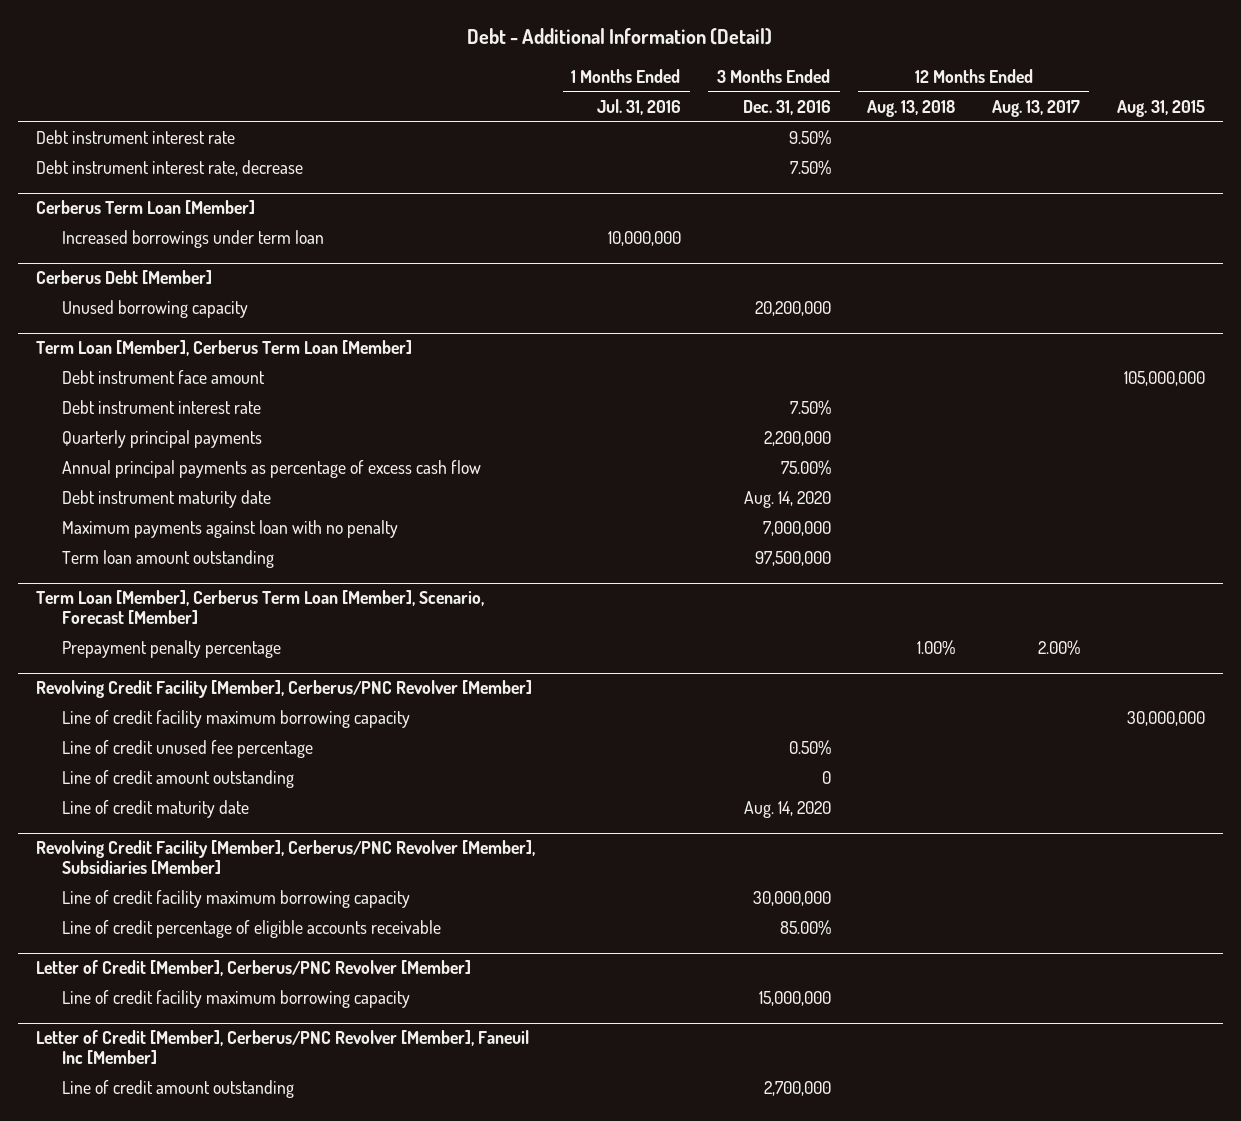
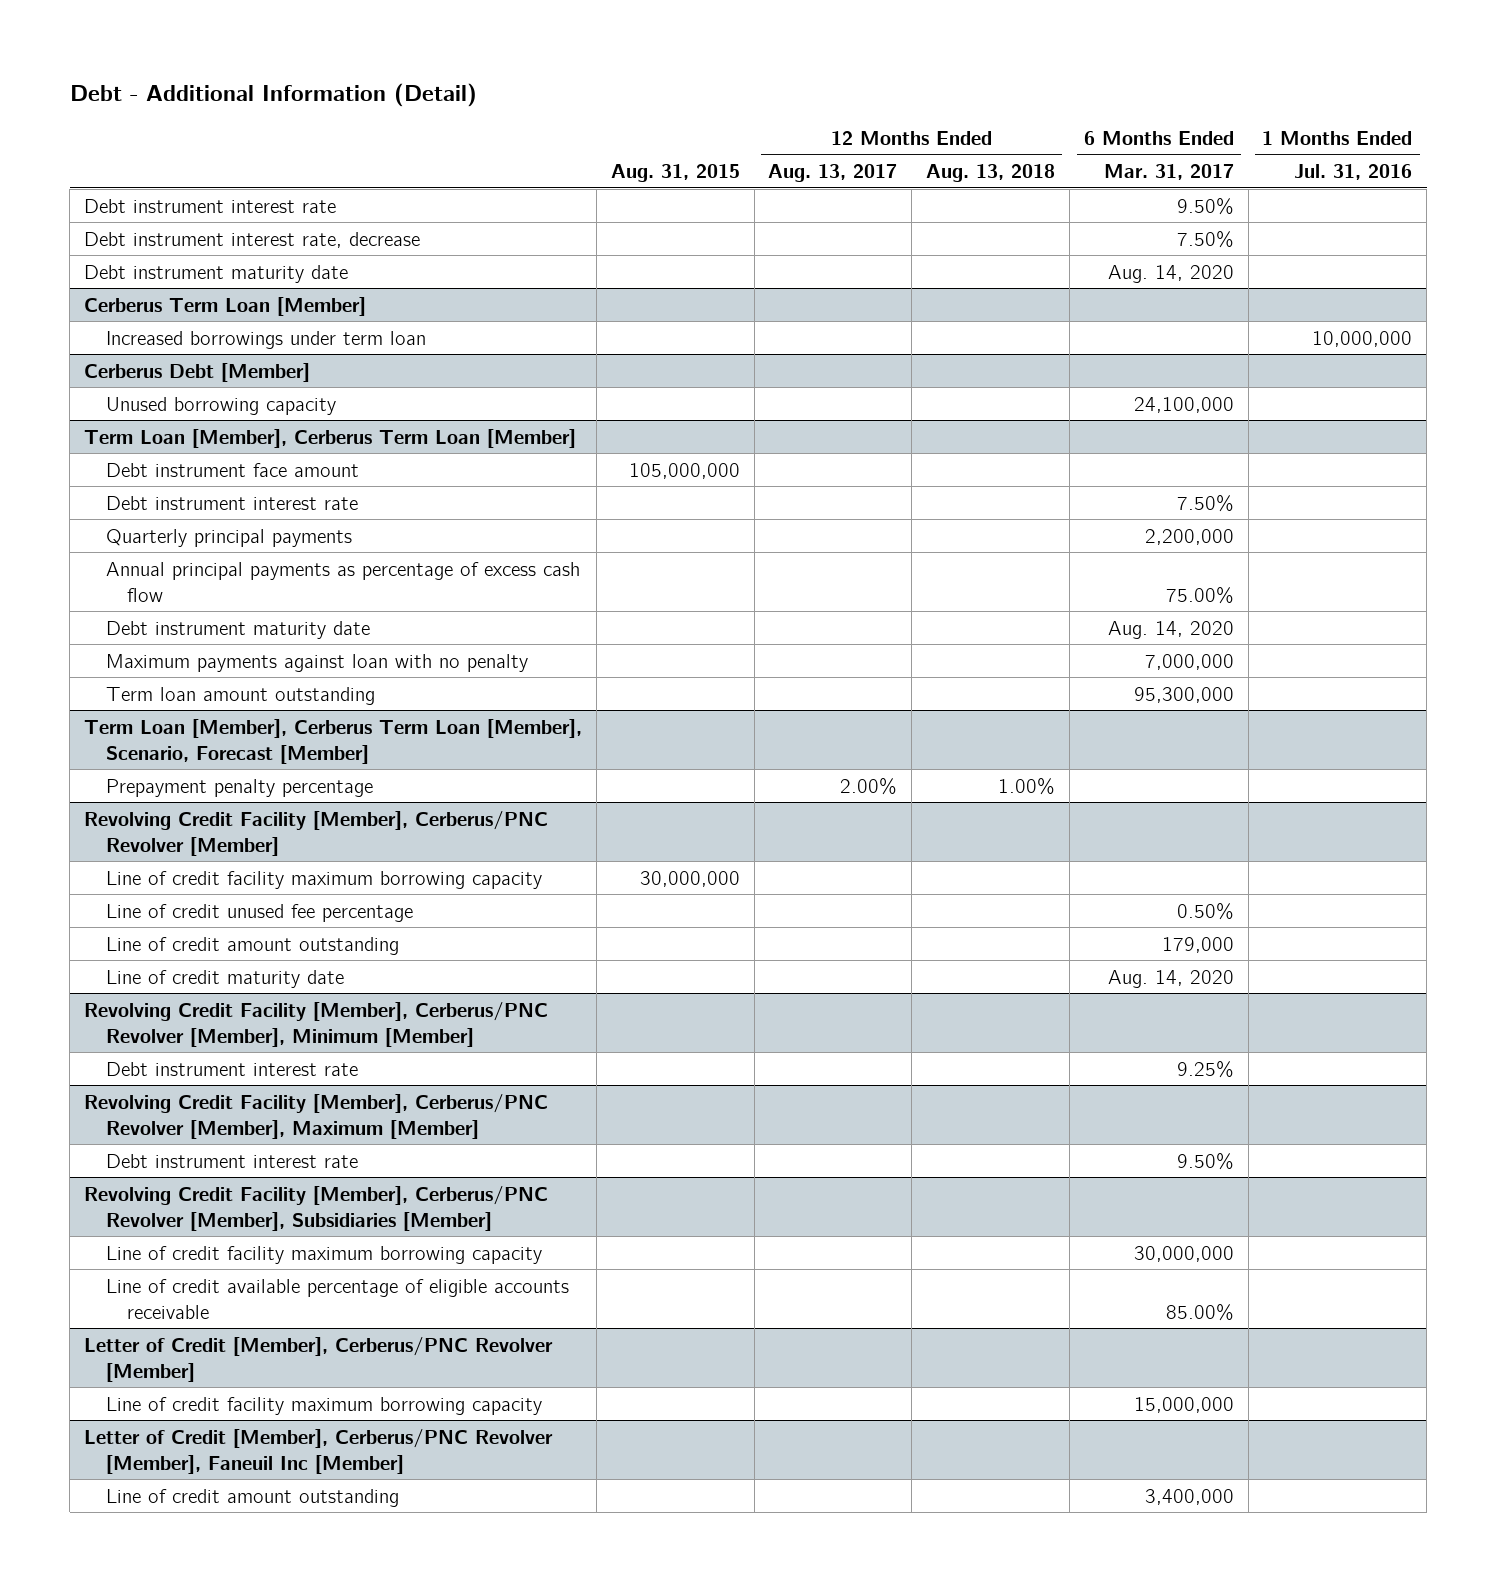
- | 1 Months Ended Jul. 31, 2016 | 3 Months Ended Dec. 31, 2016 | 12 Months Ended Aug. 13, 2018 | 12 Months Ended Aug. 13, 2017 | Aug. 31, 2015
+ | Aug. 31, 2015 | 12 Months Ended Aug. 13, 2017 | 12 Months Ended Aug. 13, 2018 | 6 Months Ended Mar. 31, 2017 | 1 Months Ended Jul. 31, 2016
+ Debt instrument maturity date | | | | Aug. 14, 2020 |
+ Revolving Credit Facility [Member], Cerberus/PNC Revolver [Member], Minimum [Member]
+ Debt instrument interest rate | | | | 9.25% |
+ Revolving Credit Facility [Member], Cerberus/PNC Revolver [Member], Maximum [Member]
+ Debt instrument interest rate | | | | 9.50% |
@ Revolving Credit Facility [Member], Cerberus/PNC Revolver [Member], Subsidiaries [Member]
- Line of credit percentage of eligible accounts receivable | | 85.00% | | |
+ Line of credit available percentage of eligible accounts receivable | | | | 85.00% |

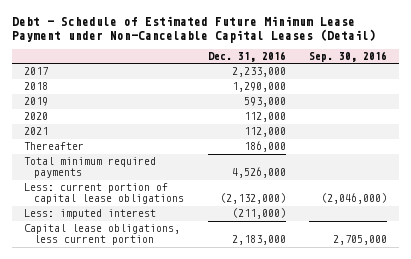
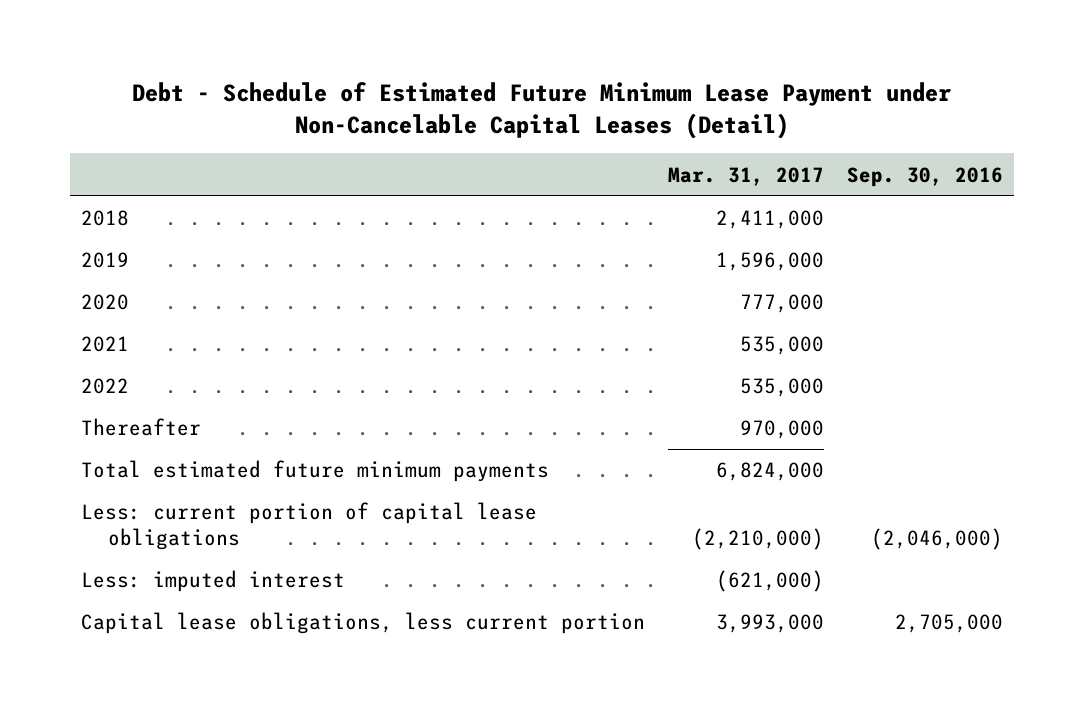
- | Dec. 31, 2016 | Sep. 30, 2016
+ | Mar. 31, 2017 | Sep. 30, 2016
- 2017 | 2,233,000 |
+ 2022 | 535,000 |
- Total minimum required payments | 4,526,000 |
+ Total estimated future minimum payments | 6,824,000 |

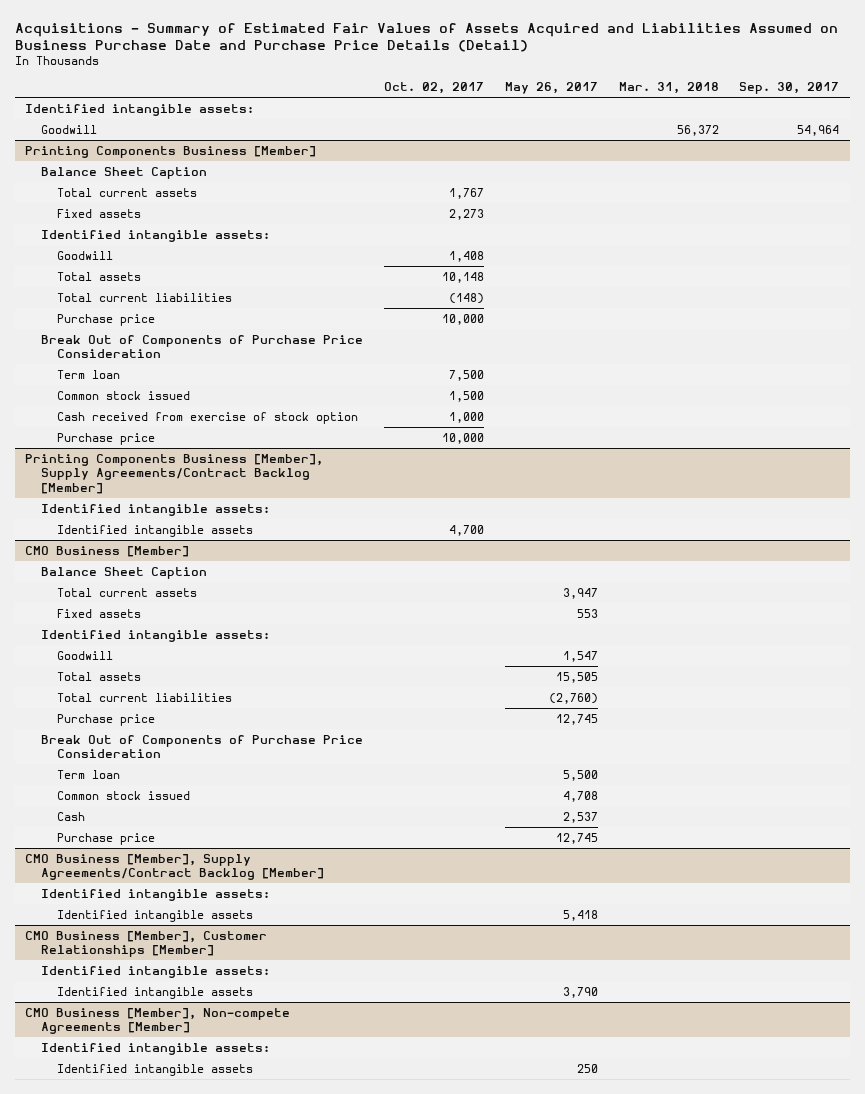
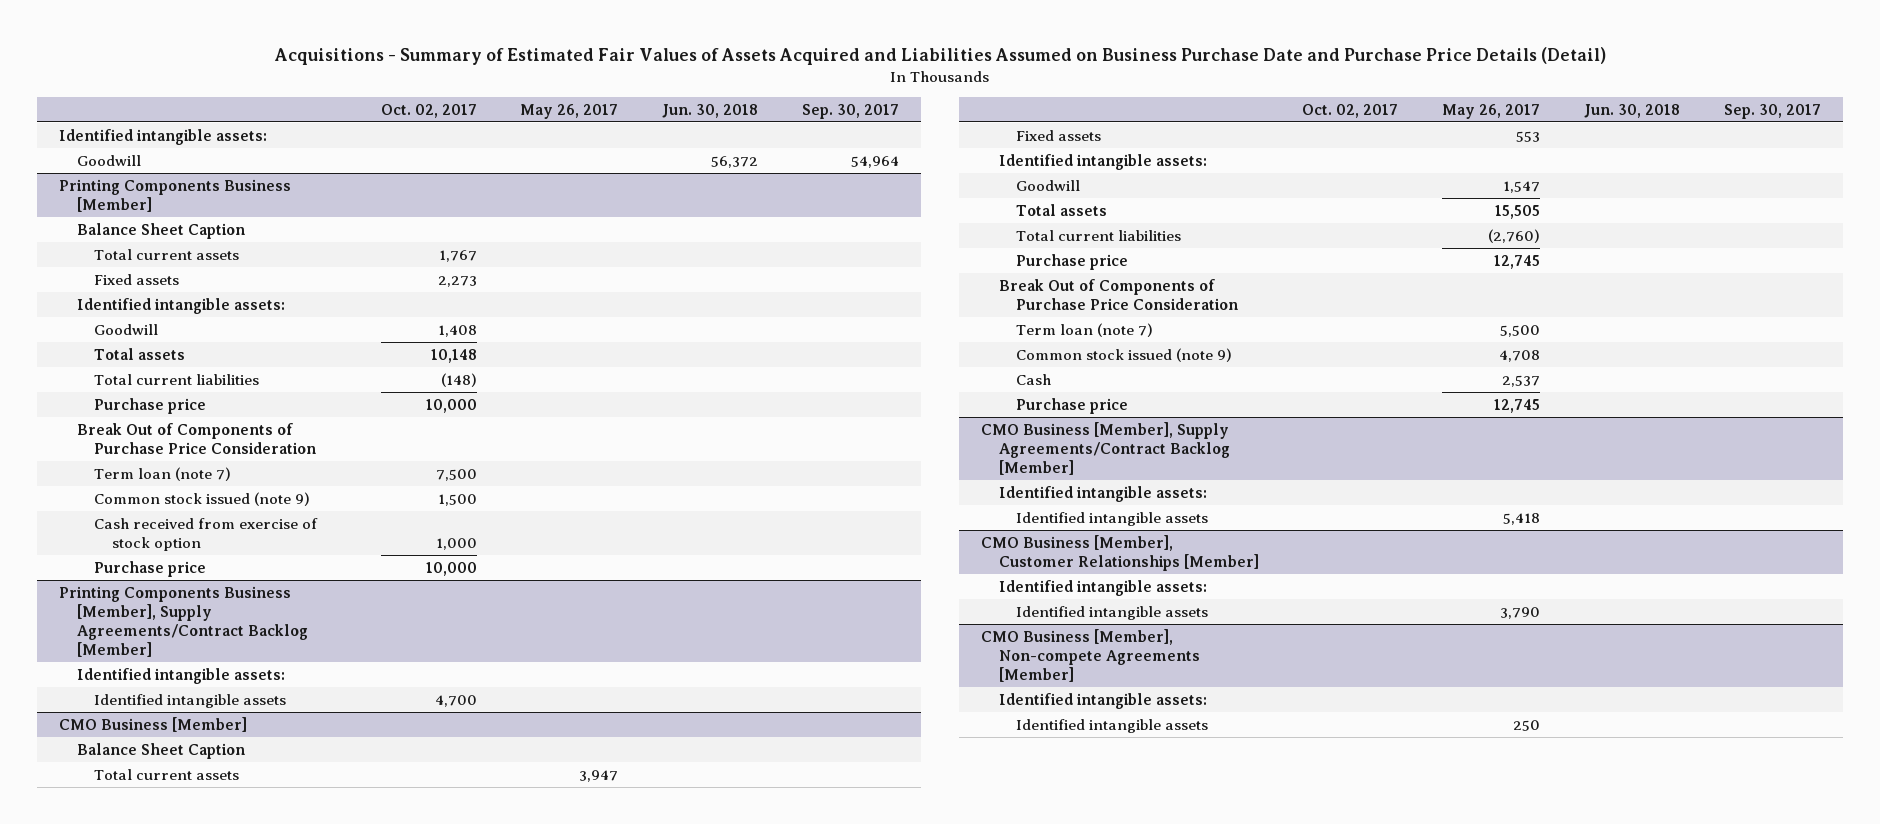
- | Oct. 02, 2017 | May 26, 2017 | Mar. 31, 2018 | Sep. 30, 2017
+ | Oct. 02, 2017 | May 26, 2017 | Jun. 30, 2018 | Sep. 30, 2017
@ Printing Components Business [Member]
- Term loan | 7,500 | | |
- Common stock issued | 1,500 | | |
+ Term loan (note 7) | 7,500 | | |
+ Common stock issued (note 9) | 1,500 | | |
@ CMO Business [Member]
- Term loan | | 5,500 | |
- Common stock issued | | 4,708 | |
+ Term loan (note 7) | | 5,500 | |
+ Common stock issued (note 9) | | 4,708 | |

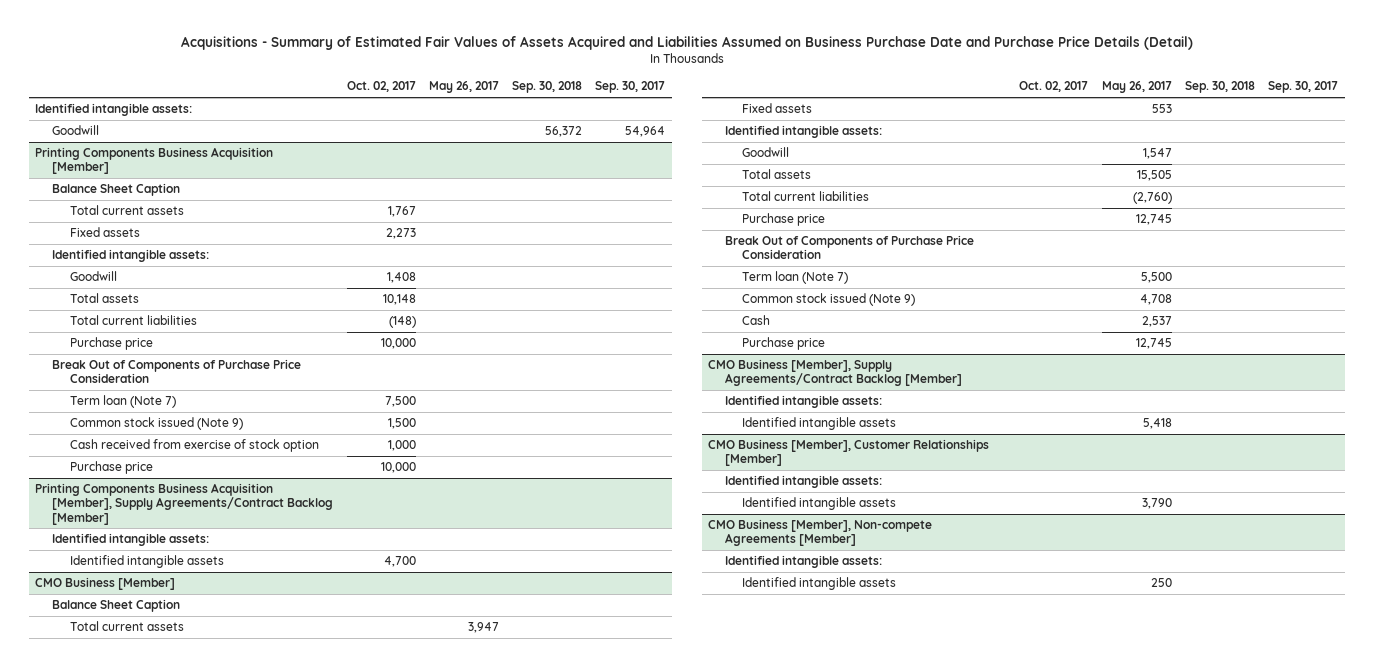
- | Oct. 02, 2017 | May 26, 2017 | Jun. 30, 2018 | Sep. 30, 2017
+ | Oct. 02, 2017 | May 26, 2017 | Sep. 30, 2018 | Sep. 30, 2017
- Printing Components Business [Member]
+ Printing Components Business Acquisition [Member]
- Term loan (note 7) | 7,500 | | |
- Common stock issued (note 9) | 1,500 | | |
+ Term loan (Note 7) | 7,500 | | |
+ Common stock issued (Note 9) | 1,500 | | |
- Printing Components Business [Member], Supply Agreements/Contract Backlog [Member]
+ Printing Components Business Acquisition [Member], Supply Agreements/Contract Backlog [Member]
@ CMO Business [Member]
- Term loan (note 7) | | 5,500 | |
- Common stock issued (note 9) | | 4,708 | |
+ Term loan (Note 7) | | 5,500 | |
+ Common stock issued (Note 9) | | 4,708 | |

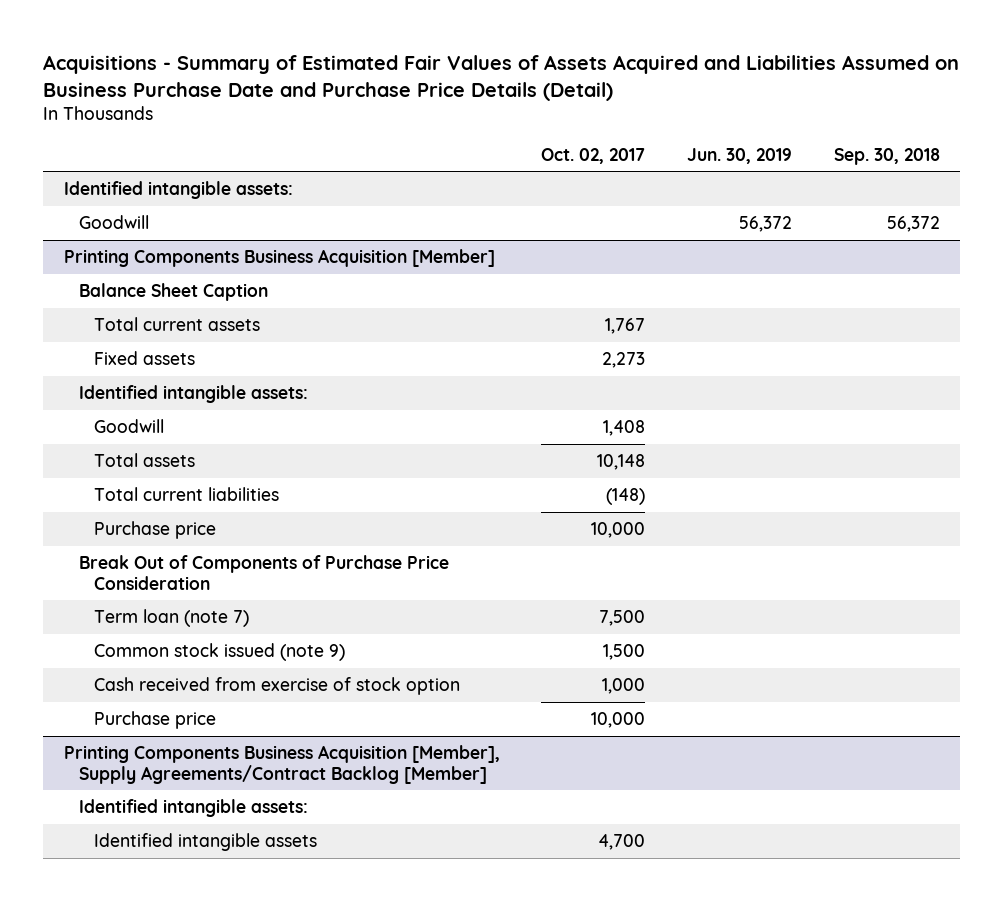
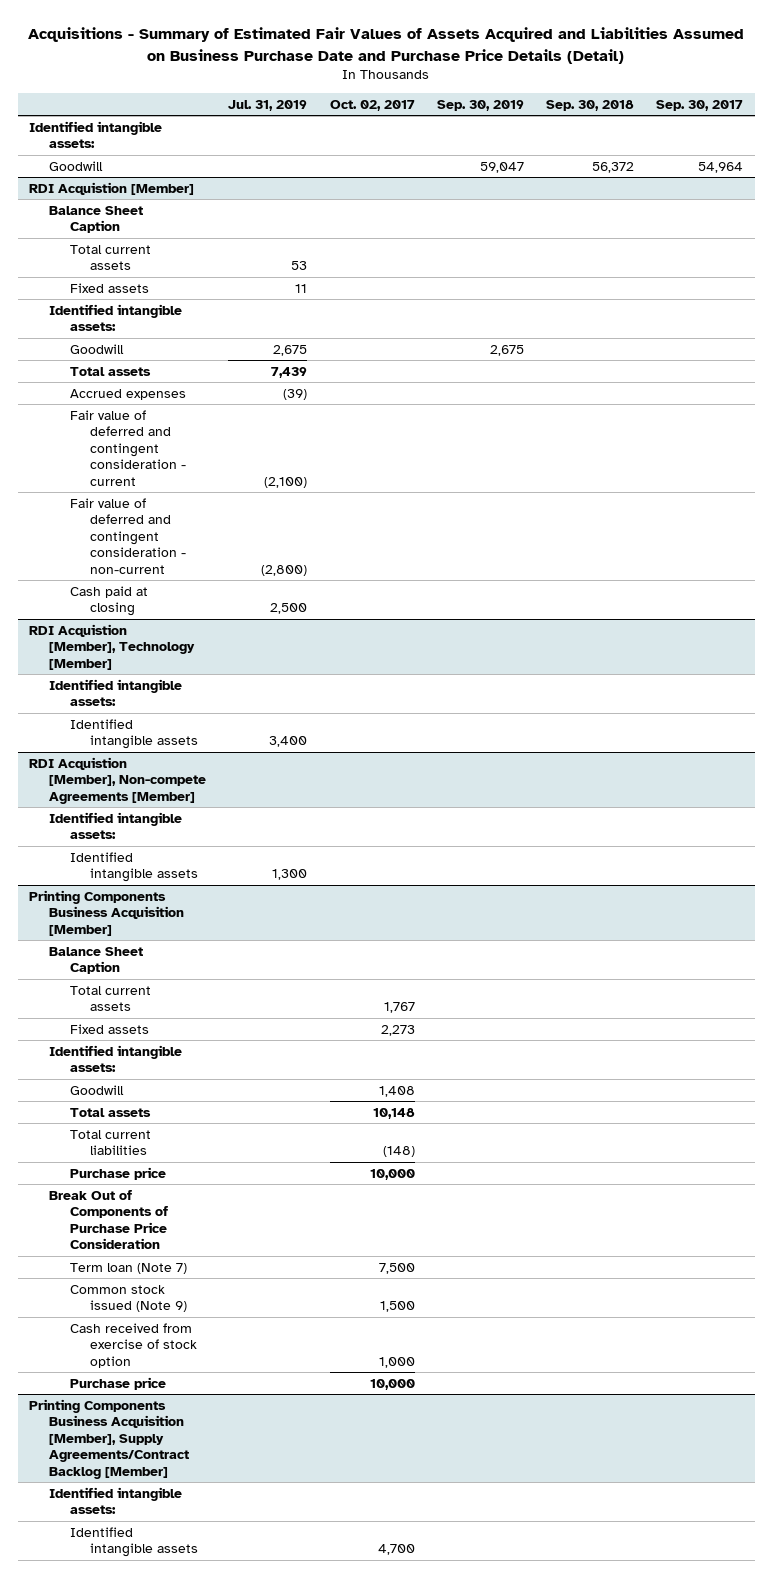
- | Oct. 02, 2017 | Jun. 30, 2019 | Sep. 30, 2018
+ | Jul. 31, 2019 | Oct. 02, 2017 | Sep. 30, 2019 | Sep. 30, 2018 | Sep. 30, 2017
+ RDI Acquistion [Member]
+ Balance Sheet Caption
+ Total current assets | 53 | | | |
+ Fixed assets | 11 | | | |
+ Identified intangible assets:
+ Goodwill | 2,675 | | 2,675 | |
+ Total assets | 7,439 | | | |
+ Accrued expenses | (39) | | | |
+ Fair value of deferred and contingent consideration - current | (2,100) | | | |
+ Fair value of deferred and contingent consideration - non-current | (2,800) | | | |
+ Cash paid at closing | 2,500 | | | |
+ RDI Acquistion [Member], Technology [Member]
+ Identified intangible assets:
+ Identified intangible assets | 3,400 | | | |
+ RDI Acquistion [Member], Non-compete Agreements [Member]
+ Identified intangible assets:
+ Identified intangible assets | 1,300 | | | |
@ Printing Components Business Acquisition [Member]
- Term loan (note 7) | 7,500 | |
- Common stock issued (note 9) | 1,500 | |
+ Term loan (Note 7) | | 7,500 | | |
+ Common stock issued (Note 9) | | 1,500 | | |

